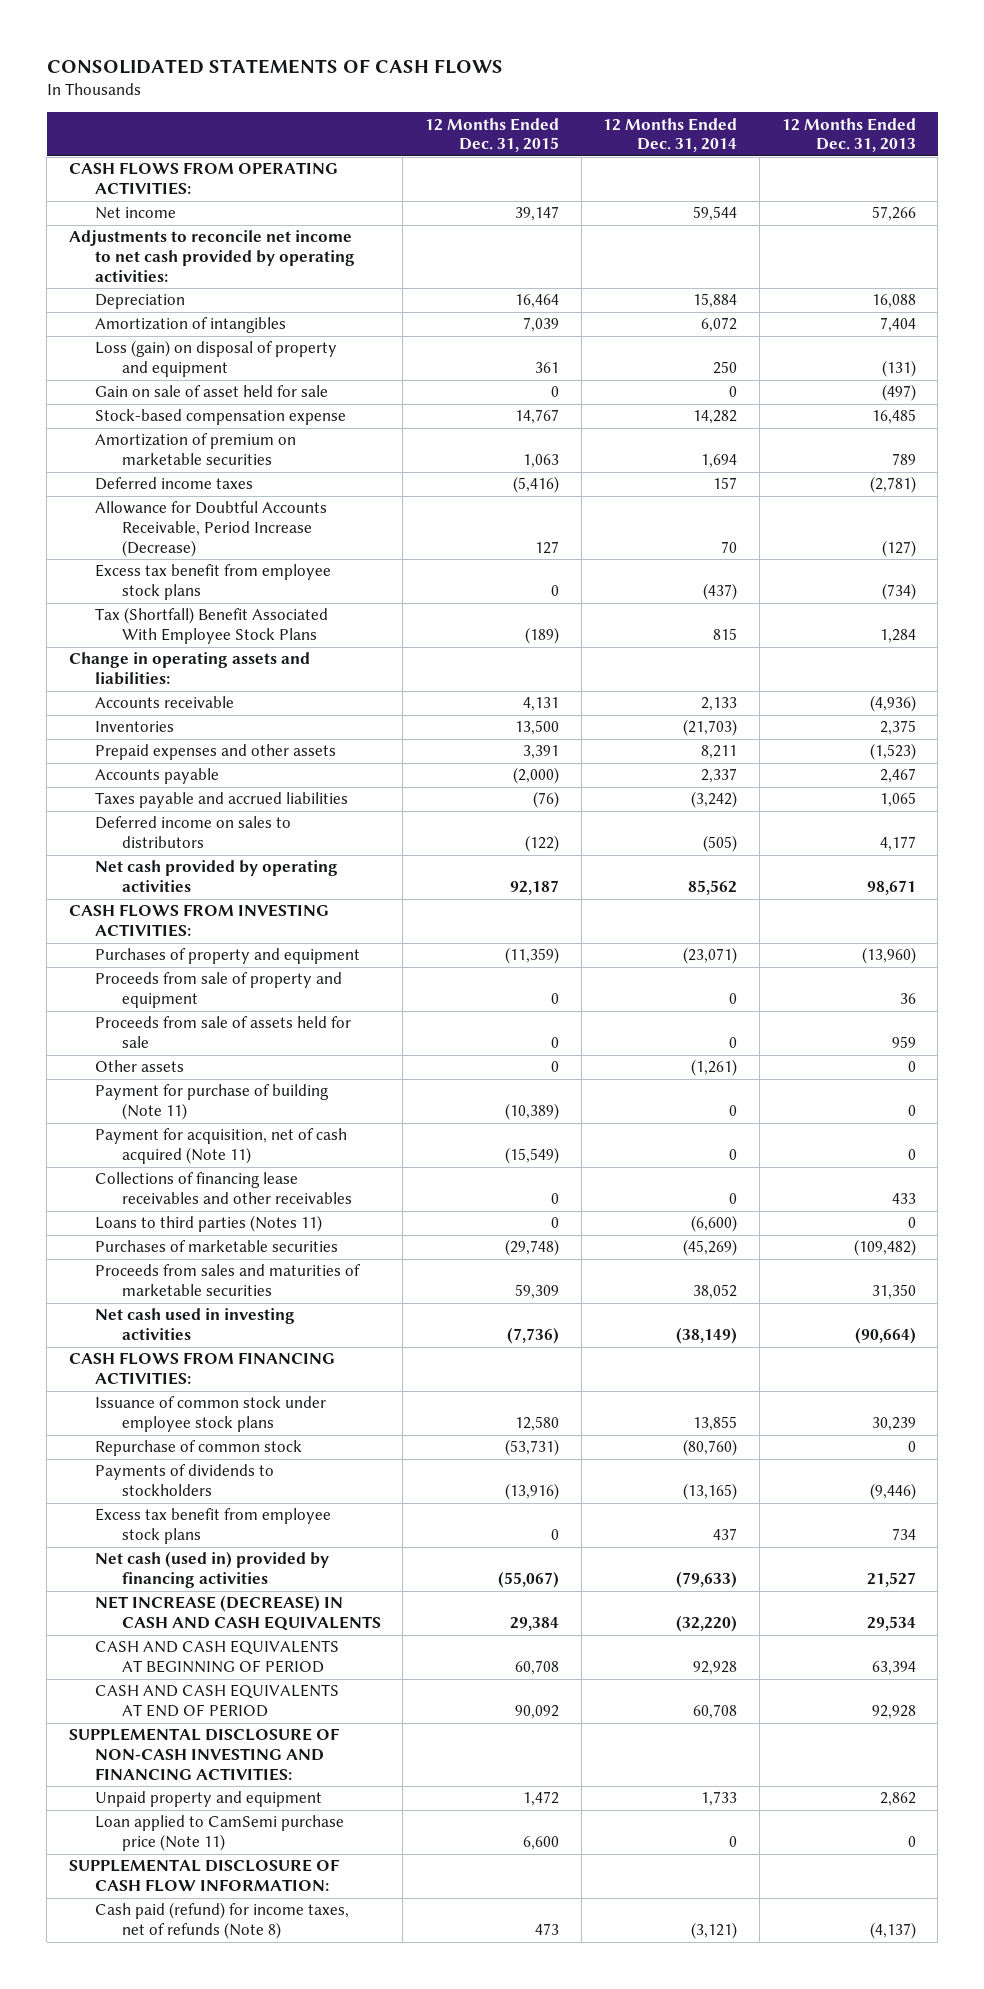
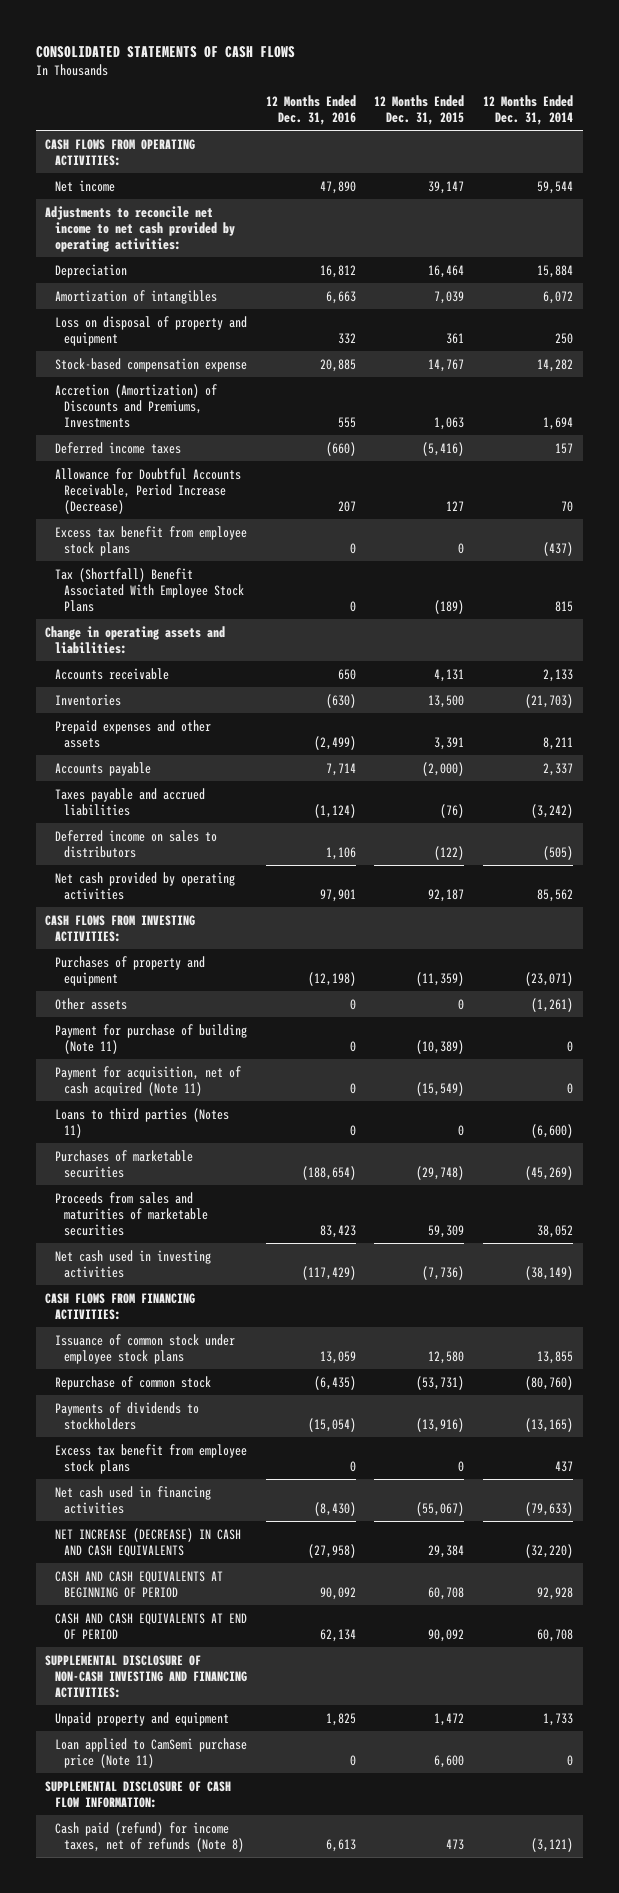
- | 12 Months Ended Dec. 31, 2015 | 12 Months Ended Dec. 31, 2014 | 12 Months Ended Dec. 31, 2013
+ | 12 Months Ended Dec. 31, 2016 | 12 Months Ended Dec. 31, 2015 | 12 Months Ended Dec. 31, 2014
- Loss (gain) on disposal of property and equipment | 361 | 250 | (131)
- Gain on sale of asset held for sale | 0 | 0 | (497)
+ Loss on disposal of property and equipment | 332 | 361 | 250
- Amortization of premium on marketable securities | 1,063 | 1,694 | 789
+ Accretion (Amortization) of Discounts and Premiums, Investments | 555 | 1,063 | 1,694
- Proceeds from sale of property and equipment | 0 | 0 | 36
- Proceeds from sale of assets held for sale | 0 | 0 | 959
- Collections of financing lease receivables and other receivables | 0 | 0 | 433
- Net cash (used in) provided by financing activities | (55,067) | (79,633) | 21,527
+ Net cash used in financing activities | (8,430) | (55,067) | (79,633)

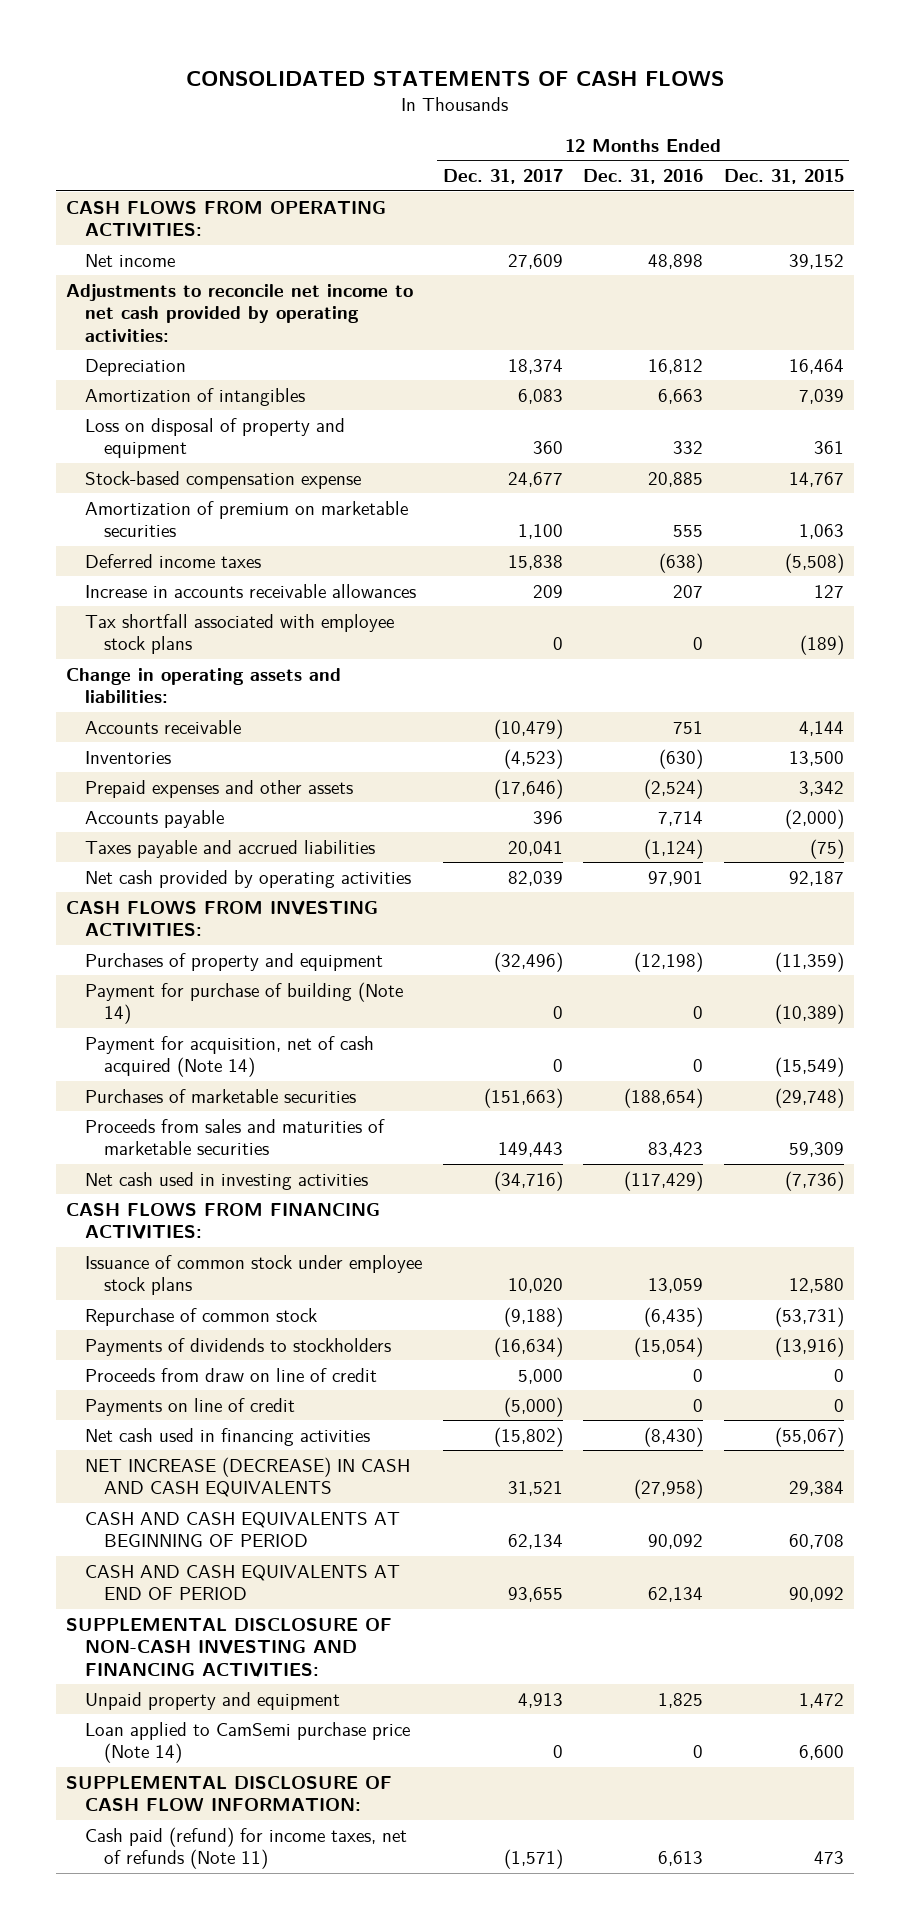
- | 12 Months Ended Dec. 31, 2016 | 12 Months Ended Dec. 31, 2015 | 12 Months Ended Dec. 31, 2014
+ | 12 Months Ended Dec. 31, 2017 | 12 Months Ended Dec. 31, 2016 | 12 Months Ended Dec. 31, 2015
- Net income | 47,890 | 39,147 | 59,544
+ Net income | 27,609 | 48,898 | 39,152
- Accretion (Amortization) of Discounts and Premiums, Investments | 555 | 1,063 | 1,694
- Deferred income taxes | (660) | (5,416) | 157
- Allowance for Doubtful Accounts Receivable, Period Increase (Decrease) | 207 | 127 | 70
- Excess tax benefit from employee stock plans | 0 | 0 | (437)
- Tax (Shortfall) Benefit Associated With Employee Stock Plans | 0 | (189) | 815
+ Amortization of premium on marketable securities | 1,100 | 555 | 1,063
+ Deferred income taxes | 15,838 | (638) | (5,508)
+ Increase in accounts receivable allowances | 209 | 207 | 127
+ Tax shortfall associated with employee stock plans | 0 | 0 | (189)
- Accounts receivable | 650 | 4,131 | 2,133
+ Accounts receivable | (10,479) | 751 | 4,144
- Prepaid expenses and other assets | (2,499) | 3,391 | 8,211
+ Prepaid expenses and other assets | (17,646) | (2,524) | 3,342
- Taxes payable and accrued liabilities | (1,124) | (76) | (3,242)
- Deferred income on sales to distributors | 1,106 | (122) | (505)
+ Taxes payable and accrued liabilities | 20,041 | (1,124) | (75)
- Other assets | 0 | 0 | (1,261)
- Payment for purchase of building (Note 11) | 0 | (10,389) | 0
- Payment for acquisition, net of cash acquired (Note 11) | 0 | (15,549) | 0
- Loans to third parties (Notes 11) | 0 | 0 | (6,600)
+ Payment for purchase of building (Note 14) | 0 | 0 | (10,389)
+ Payment for acquisition, net of cash acquired (Note 14) | 0 | 0 | (15,549)
- Excess tax benefit from employee stock plans | 0 | 0 | 437
+ Proceeds from draw on line of credit | 5,000 | 0 | 0
+ Payments on line of credit | (5,000) | 0 | 0
- Loan applied to CamSemi purchase price (Note 11) | 0 | 6,600 | 0
+ Loan applied to CamSemi purchase price (Note 14) | 0 | 0 | 6,600
- Cash paid (refund) for income taxes, net of refunds (Note 8) | 6,613 | 473 | (3,121)
+ Cash paid (refund) for income taxes, net of refunds (Note 11) | (1,571) | 6,613 | 473

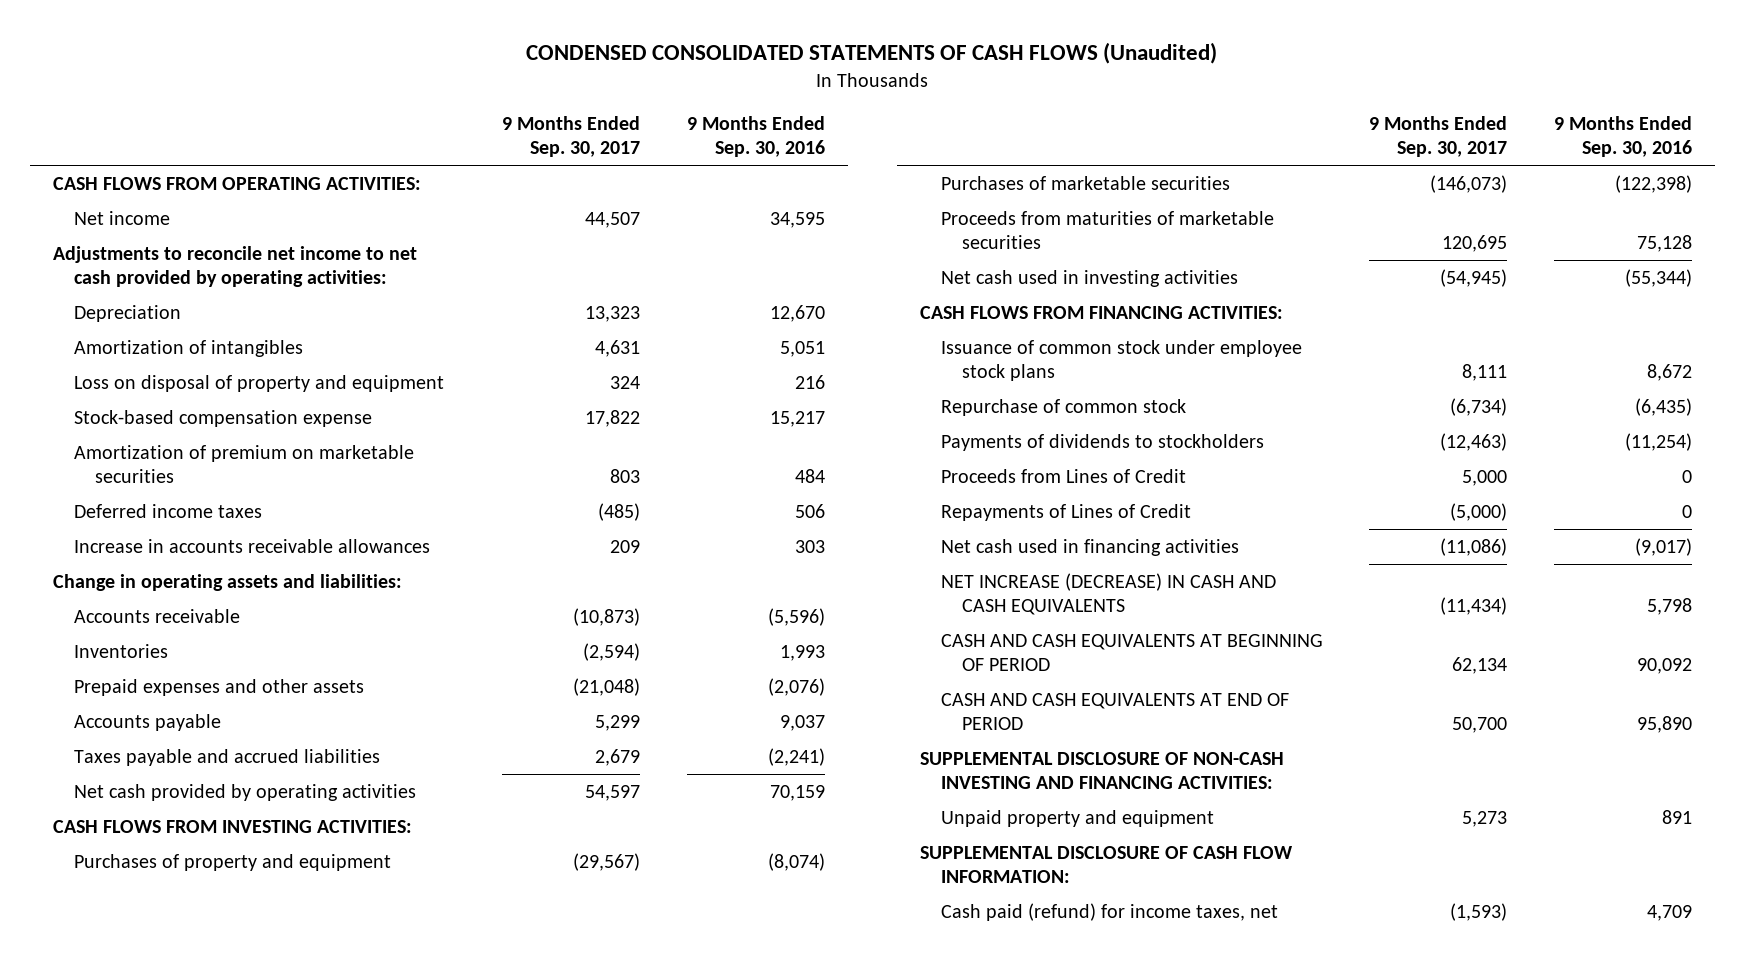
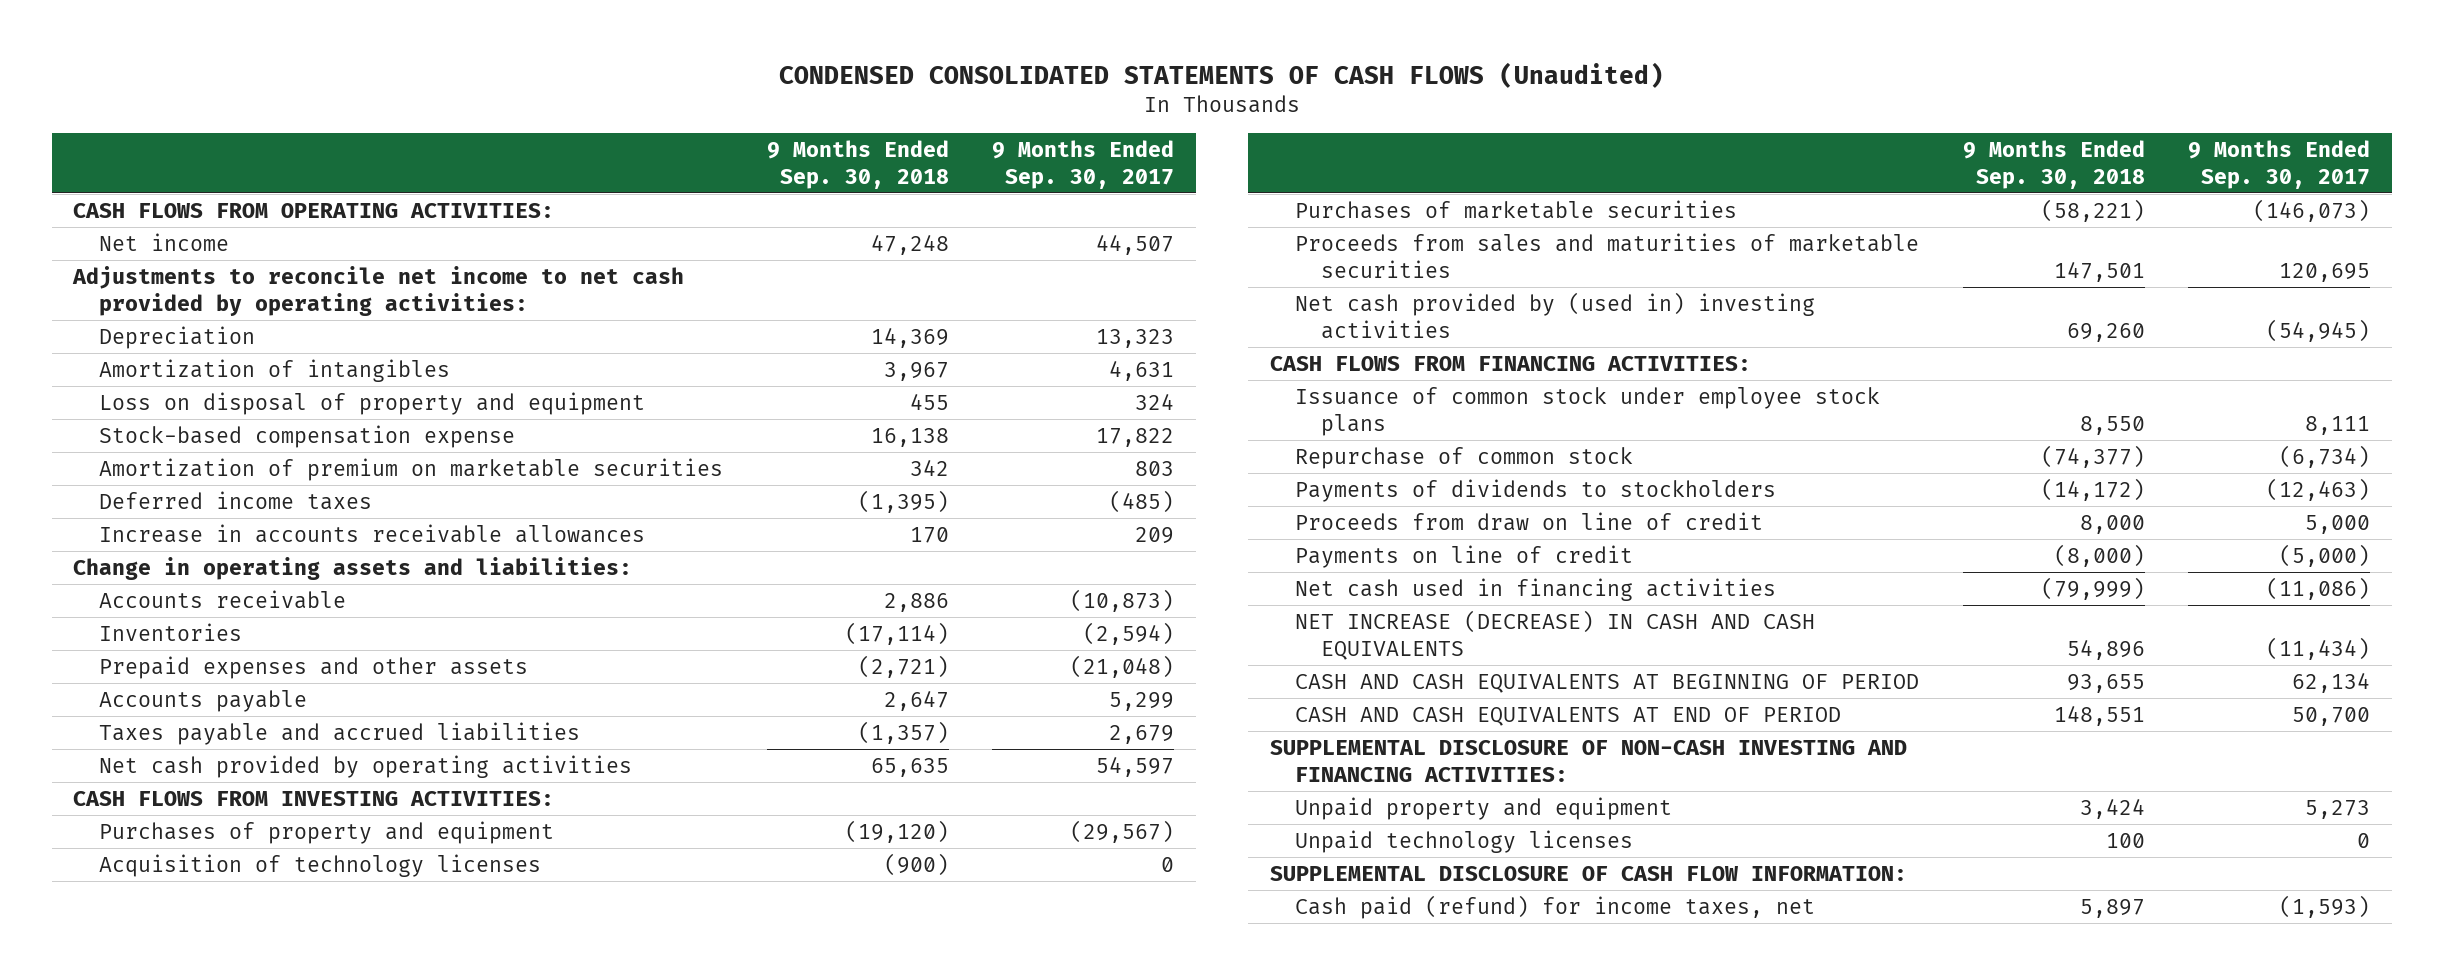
- | 9 Months Ended Sep. 30, 2017 | 9 Months Ended Sep. 30, 2016
+ | 9 Months Ended Sep. 30, 2018 | 9 Months Ended Sep. 30, 2017
+ Acquisition of technology licenses | (900) | 0
- Proceeds from maturities of marketable securities | 120,695 | 75,128
- Net cash used in investing activities | (54,945) | (55,344)
+ Proceeds from sales and maturities of marketable securities | 147,501 | 120,695
+ Net cash provided by (used in) investing activities | 69,260 | (54,945)
- Proceeds from Lines of Credit | 5,000 | 0
- Repayments of Lines of Credit | (5,000) | 0
+ Proceeds from draw on line of credit | 8,000 | 5,000
+ Payments on line of credit | (8,000) | (5,000)
+ Unpaid technology licenses | 100 | 0

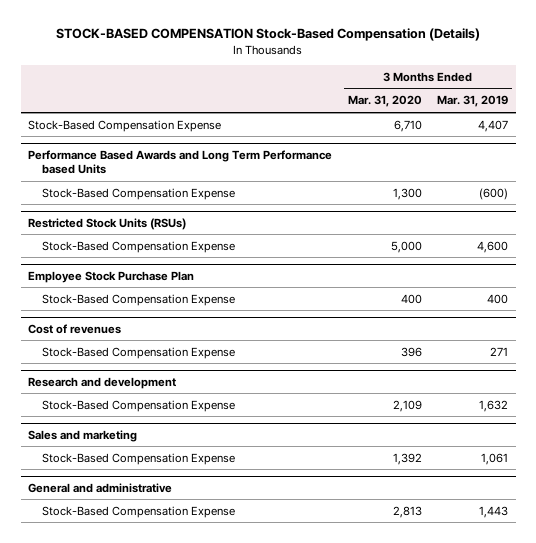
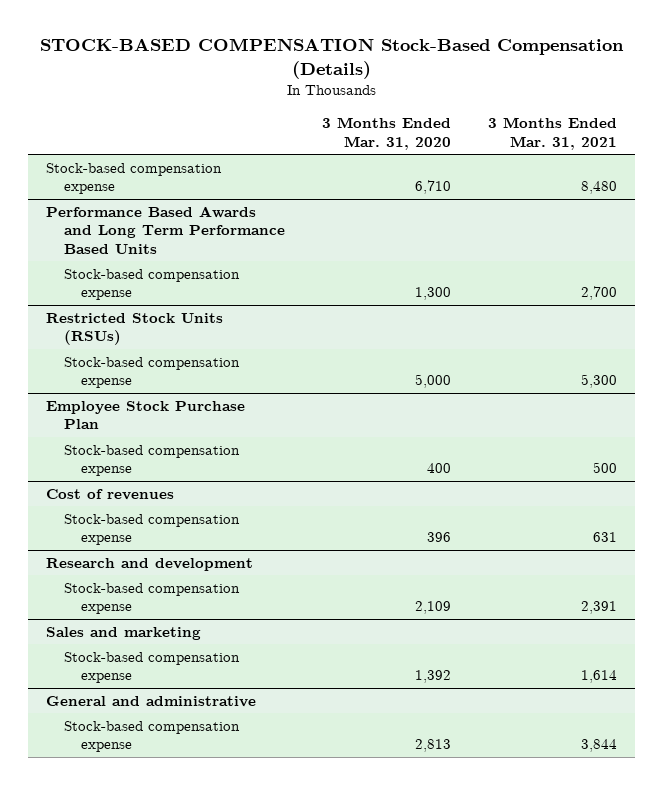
- | 3 Months Ended Mar. 31, 2020 | 3 Months Ended Mar. 31, 2019
+ | 3 Months Ended Mar. 31, 2020 | 3 Months Ended Mar. 31, 2021
- Stock-Based Compensation Expense | 6,710 | 4,407
- Performance Based Awards and Long Term Performance based Units
- Stock-Based Compensation Expense | 1,300 | (600)
+ Stock-based compensation expense | 6,710 | 8,480
+ Performance Based Awards and Long Term Performance Based Units
+ Stock-based compensation expense | 1,300 | 2,700
@ Restricted Stock Units (RSUs)
- Stock-Based Compensation Expense | 5,000 | 4,600
+ Stock-based compensation expense | 5,000 | 5,300
@ Employee Stock Purchase Plan
- Stock-Based Compensation Expense | 400 | 400
+ Stock-based compensation expense | 400 | 500
@ Cost of revenues
- Stock-Based Compensation Expense | 396 | 271
+ Stock-based compensation expense | 396 | 631
@ Research and development
- Stock-Based Compensation Expense | 2,109 | 1,632
+ Stock-based compensation expense | 2,109 | 2,391
@ Sales and marketing
- Stock-Based Compensation Expense | 1,392 | 1,061
+ Stock-based compensation expense | 1,392 | 1,614
@ General and administrative
- Stock-Based Compensation Expense | 2,813 | 1,443
+ Stock-based compensation expense | 2,813 | 3,844

